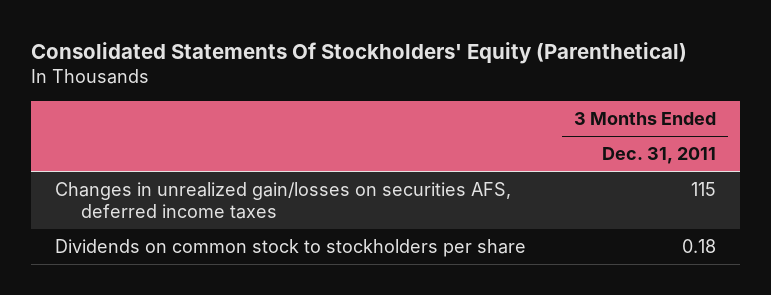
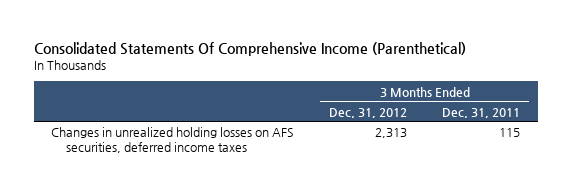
- Consolidated Statements Of Stockholders' Equity (Parenthetical)
+ Consolidated Statements Of Comprehensive Income (Parenthetical)
- | 3 Months Ended Dec. 31, 2011
+ | 3 Months Ended Dec. 31, 2012 | 3 Months Ended Dec. 31, 2011
- Changes in unrealized gain/losses on securities AFS, deferred income taxes | 115
- Dividends on common stock to stockholders per share | 0.18
+ Changes in unrealized holding losses on AFS securities, deferred income taxes | 2,313 | 115

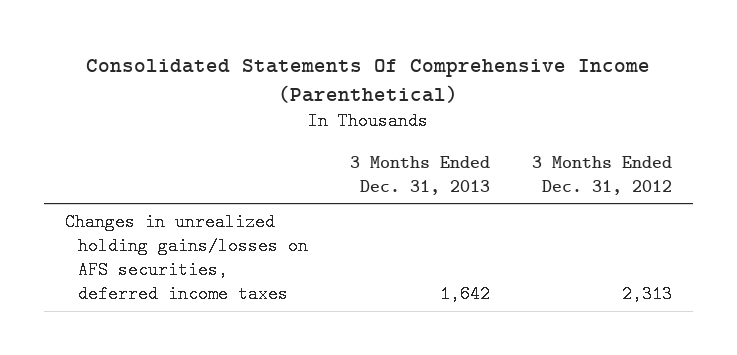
- | 3 Months Ended Dec. 31, 2012 | 3 Months Ended Dec. 31, 2011
+ | 3 Months Ended Dec. 31, 2013 | 3 Months Ended Dec. 31, 2012
- Changes in unrealized holding losses on AFS securities, deferred income taxes | 2,313 | 115
+ Changes in unrealized holding gains/losses on AFS securities, deferred income taxes | 1,642 | 2,313

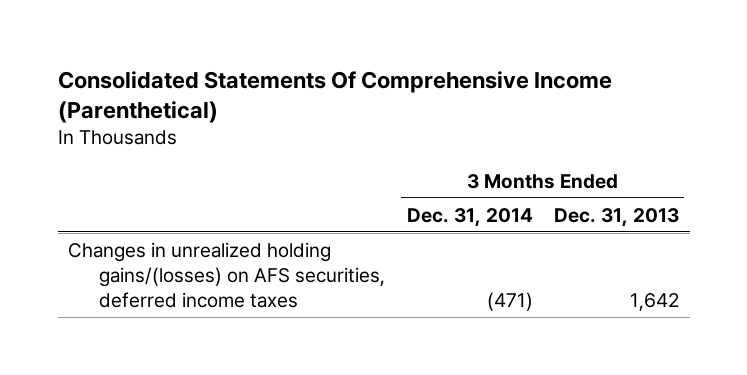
- | 3 Months Ended Dec. 31, 2013 | 3 Months Ended Dec. 31, 2012
+ | 3 Months Ended Dec. 31, 2014 | 3 Months Ended Dec. 31, 2013
- Changes in unrealized holding gains/losses on AFS securities, deferred income taxes | 1,642 | 2,313
+ Changes in unrealized holding gains/(losses) on AFS securities, deferred income taxes | (471) | 1,642

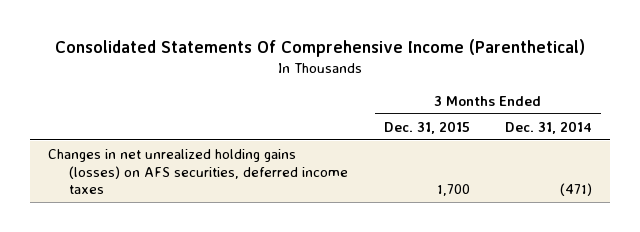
- | 3 Months Ended Dec. 31, 2014 | 3 Months Ended Dec. 31, 2013
+ | 3 Months Ended Dec. 31, 2015 | 3 Months Ended Dec. 31, 2014
- Changes in unrealized holding gains/(losses) on AFS securities, deferred income taxes | (471) | 1,642
+ Changes in net unrealized holding gains (losses) on AFS securities, deferred income taxes | 1,700 | (471)

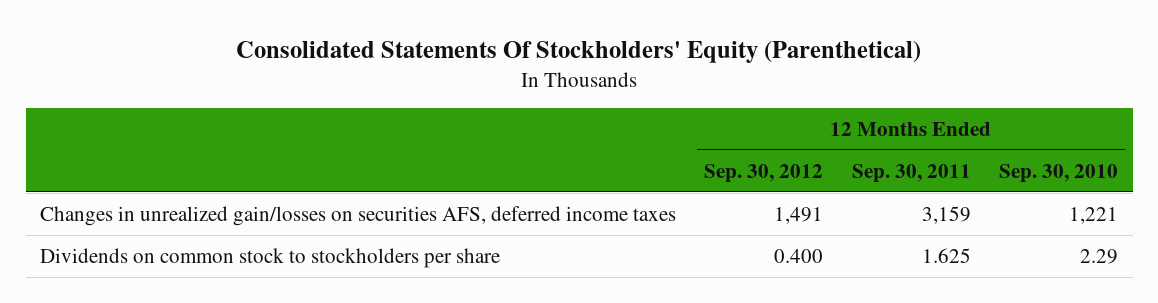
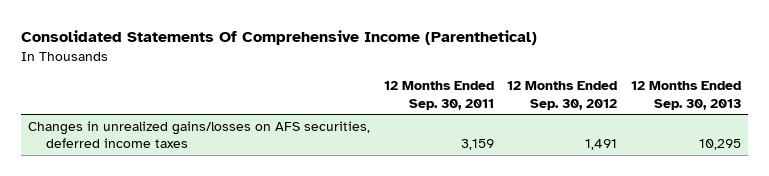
- Consolidated Statements Of Stockholders' Equity (Parenthetical)
+ Consolidated Statements Of Comprehensive Income (Parenthetical)
- | 12 Months Ended Sep. 30, 2012 | 12 Months Ended Sep. 30, 2011 | 12 Months Ended Sep. 30, 2010
+ | 12 Months Ended Sep. 30, 2011 | 12 Months Ended Sep. 30, 2012 | 12 Months Ended Sep. 30, 2013
- Changes in unrealized gain/losses on securities AFS, deferred income taxes | 1,491 | 3,159 | 1,221
- Dividends on common stock to stockholders per share | 0.400 | 1.625 | 2.29
+ Changes in unrealized gains/losses on AFS securities, deferred income taxes | 3,159 | 1,491 | 10,295

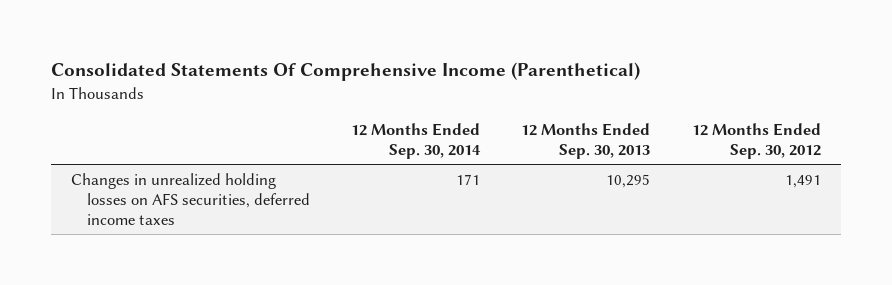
- | 12 Months Ended Sep. 30, 2011 | 12 Months Ended Sep. 30, 2012 | 12 Months Ended Sep. 30, 2013
+ | 12 Months Ended Sep. 30, 2014 | 12 Months Ended Sep. 30, 2013 | 12 Months Ended Sep. 30, 2012
- Changes in unrealized gains/losses on AFS securities, deferred income taxes | 3,159 | 1,491 | 10,295
+ Changes in unrealized holding losses on AFS securities, deferred income taxes | 171 | 10,295 | 1,491

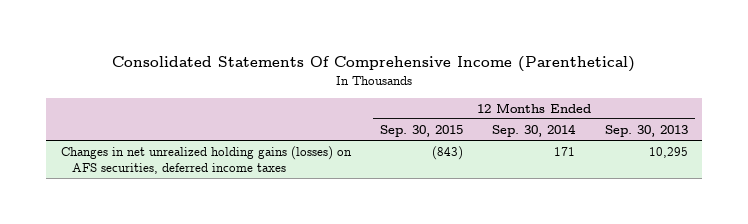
- | 12 Months Ended Sep. 30, 2014 | 12 Months Ended Sep. 30, 2013 | 12 Months Ended Sep. 30, 2012
+ | 12 Months Ended Sep. 30, 2015 | 12 Months Ended Sep. 30, 2014 | 12 Months Ended Sep. 30, 2013
- Changes in unrealized holding losses on AFS securities, deferred income taxes | 171 | 10,295 | 1,491
+ Changes in net unrealized holding gains (losses) on AFS securities, deferred income taxes | (843) | 171 | 10,295

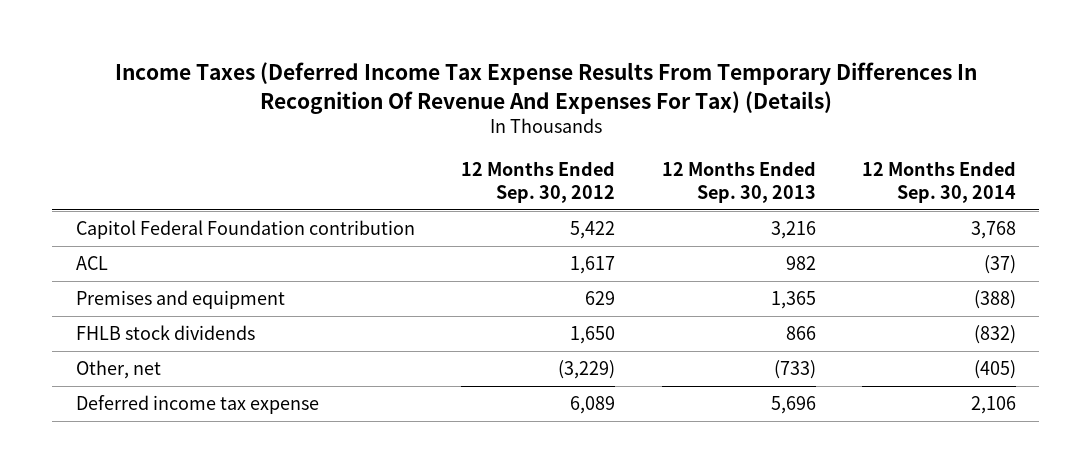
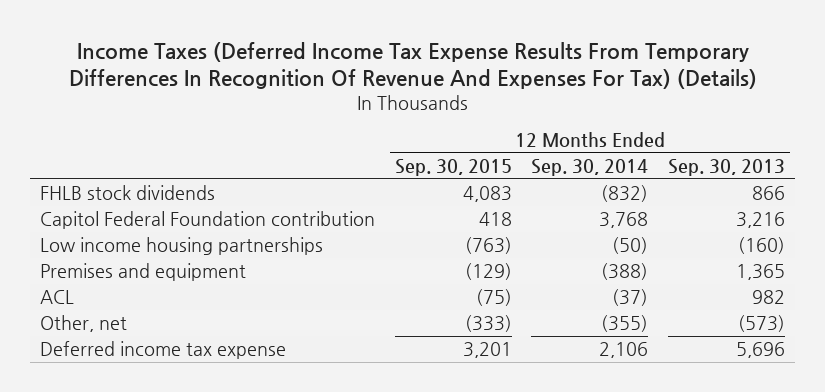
- | 12 Months Ended Sep. 30, 2012 | 12 Months Ended Sep. 30, 2013 | 12 Months Ended Sep. 30, 2014
+ | 12 Months Ended Sep. 30, 2015 | 12 Months Ended Sep. 30, 2014 | 12 Months Ended Sep. 30, 2013
moved up: FHLB stock dividends | 4,083 | (832) | 866
+ Low income housing partnerships | (763) | (50) | (160)
- Other, net | (3,229) | (733) | (405)
moved down: ACL | (75) | (37) | 982
+ Other, net | (333) | (355) | (573)

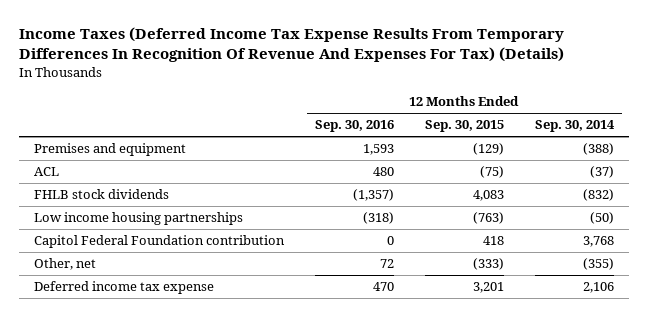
- | 12 Months Ended Sep. 30, 2015 | 12 Months Ended Sep. 30, 2014 | 12 Months Ended Sep. 30, 2013
+ | 12 Months Ended Sep. 30, 2016 | 12 Months Ended Sep. 30, 2015 | 12 Months Ended Sep. 30, 2014
moved down: FHLB stock dividends | (1,357) | 4,083 | (832)
moved down: Low income housing partnerships | (318) | (763) | (50)
moved down: Capitol Federal Foundation contribution | 0 | 418 | 3,768

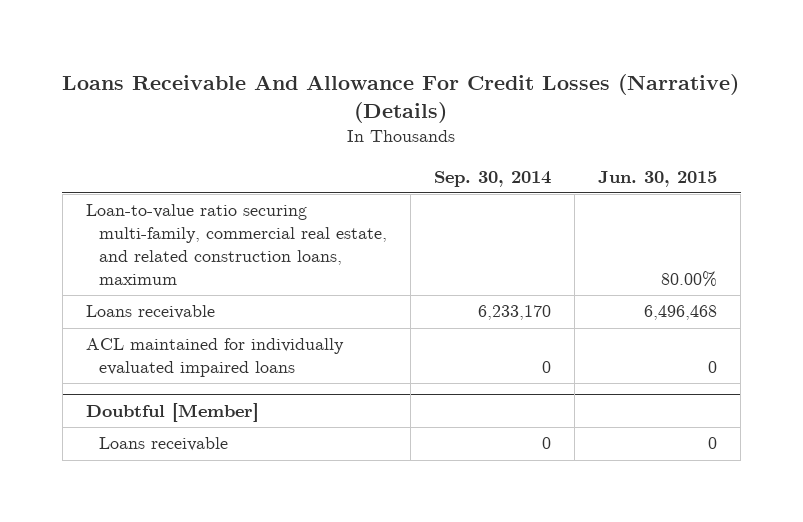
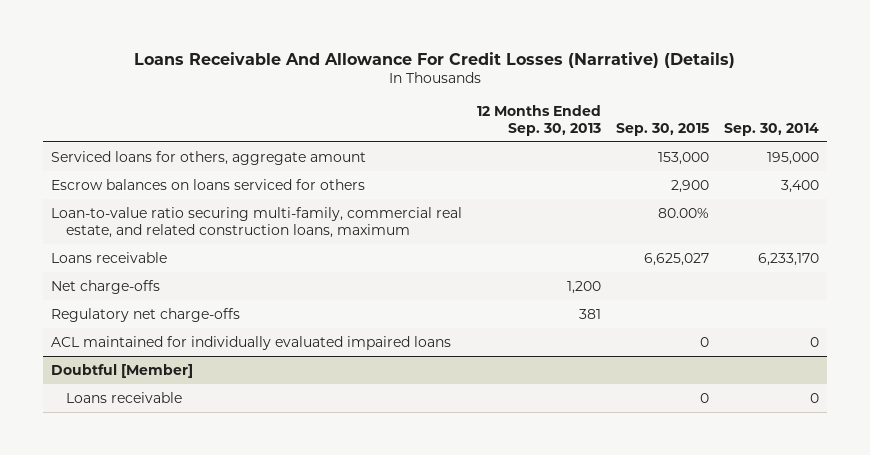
- | Sep. 30, 2014 | Jun. 30, 2015
+ | 12 Months Ended Sep. 30, 2013 | Sep. 30, 2015 | Sep. 30, 2014
+ Serviced loans for others, aggregate amount | | 153,000 | 195,000
+ Escrow balances on loans serviced for others | | 2,900 | 3,400
+ Net charge-offs | 1,200 | |
+ Regulatory net charge-offs | 381 | |

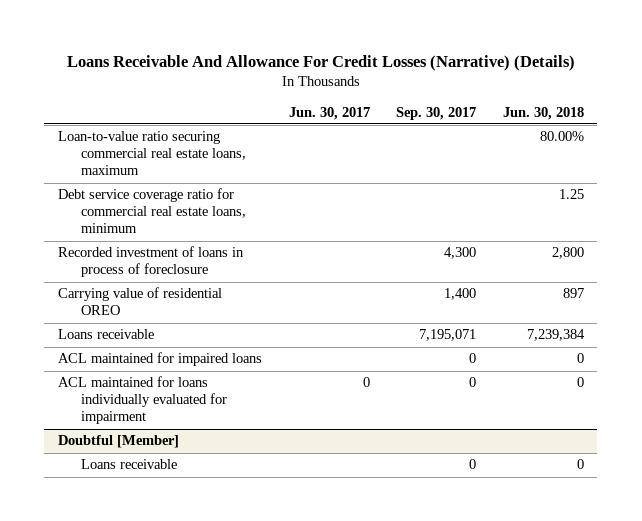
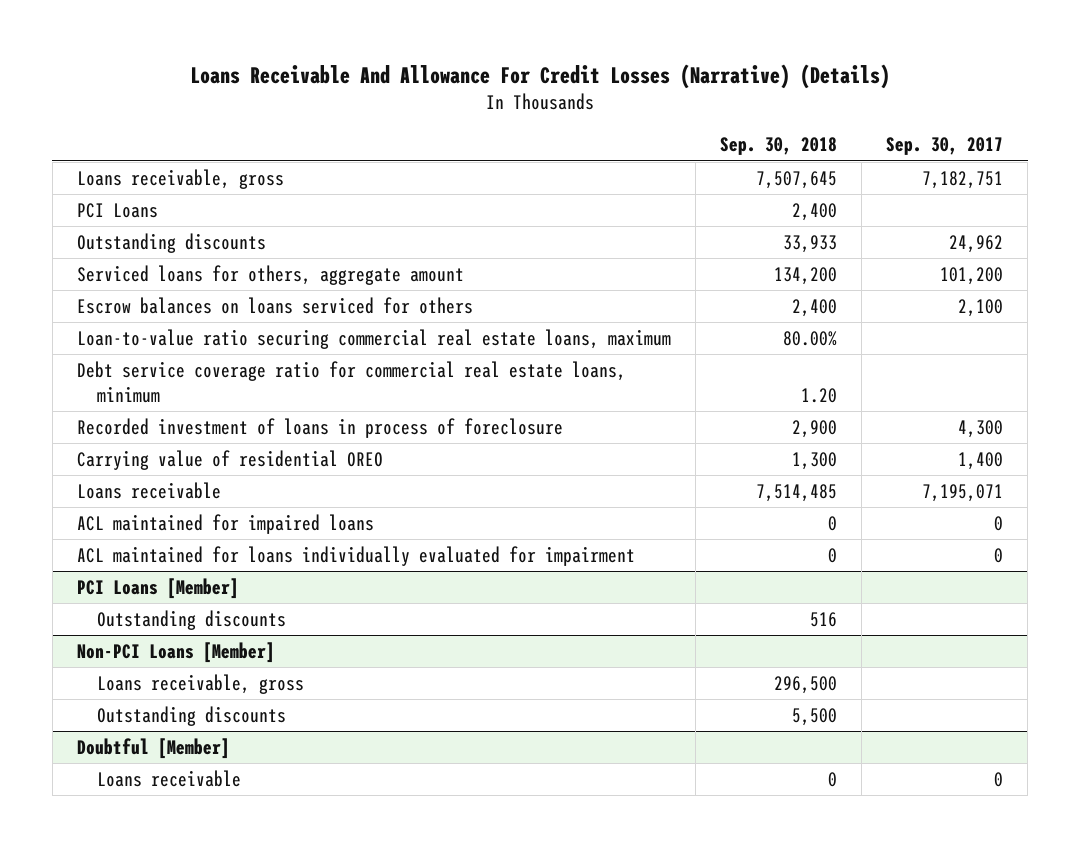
- | Jun. 30, 2017 | Sep. 30, 2017 | Jun. 30, 2018
+ | Sep. 30, 2018 | Sep. 30, 2017
+ Loans receivable, gross | 7,507,645 | 7,182,751
+ PCI Loans | 2,400 |
+ Outstanding discounts | 33,933 | 24,962
+ Serviced loans for others, aggregate amount | 134,200 | 101,200
+ Escrow balances on loans serviced for others | 2,400 | 2,100
+ PCI Loans [Member]
+ Outstanding discounts | 516 |
+ Non-PCI Loans [Member]
+ Loans receivable, gross | 296,500 |
+ Outstanding discounts | 5,500 |

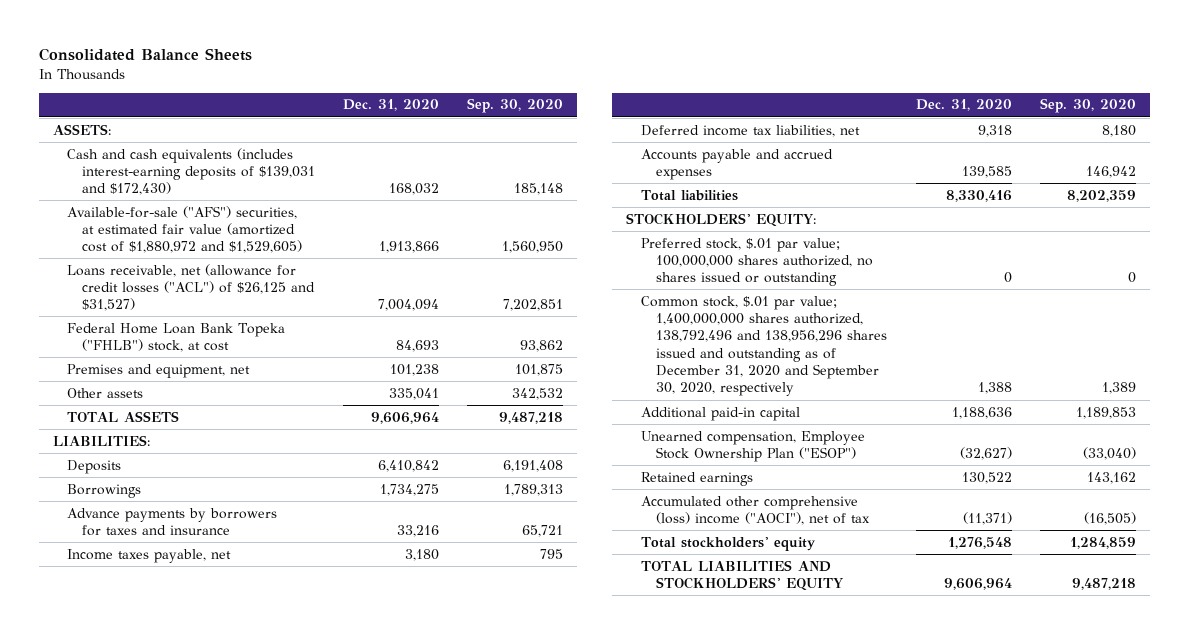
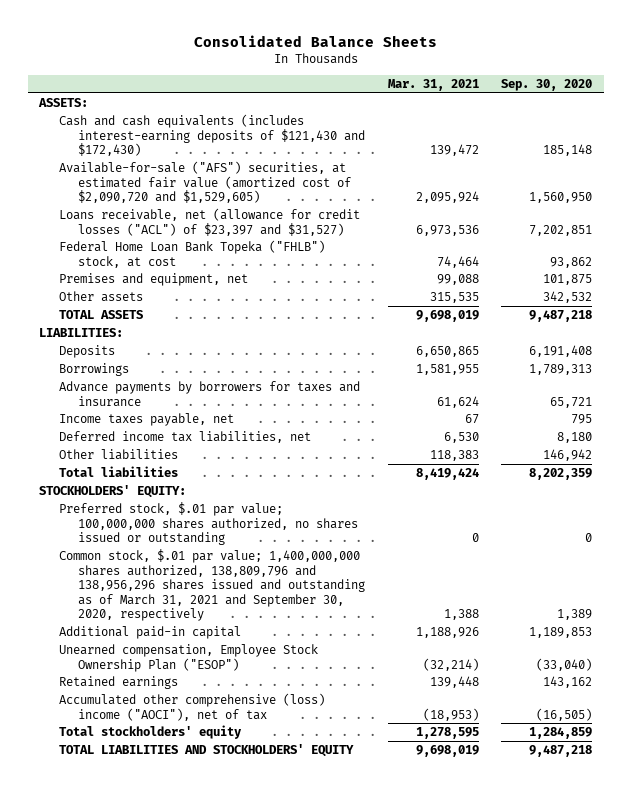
- | Dec. 31, 2020 | Sep. 30, 2020
+ | Mar. 31, 2021 | Sep. 30, 2020
- Cash and cash equivalents (includes interest-earning deposits of $139,031 and $172,430) | 168,032 | 185,148
- Available-for-sale ("AFS") securities, at estimated fair value (amortized cost of $1,880,972 and $1,529,605) | 1,913,866 | 1,560,950
- Loans receivable, net (allowance for credit losses ("ACL") of $26,125 and $31,527) | 7,004,094 | 7,202,851
+ Cash and cash equivalents (includes interest-earning deposits of $121,430 and $172,430) | 139,472 | 185,148
+ Available-for-sale ("AFS") securities, at estimated fair value (amortized cost of $2,090,720 and $1,529,605) | 2,095,924 | 1,560,950
+ Loans receivable, net (allowance for credit losses ("ACL") of $23,397 and $31,527) | 6,973,536 | 7,202,851
- Accounts payable and accrued expenses | 139,585 | 146,942
+ Other liabilities | 118,383 | 146,942
- Common stock, $.01 par value; 1,400,000,000 shares authorized, 138,792,496 and 138,956,296 shares issued and outstanding as of December 31, 2020 and September 30, 2020, respectively | 1,388 | 1,389
+ Common stock, $.01 par value; 1,400,000,000 shares authorized, 138,809,796 and 138,956,296 shares issued and outstanding as of March 31, 2021 and September 30, 2020, respectively | 1,388 | 1,389

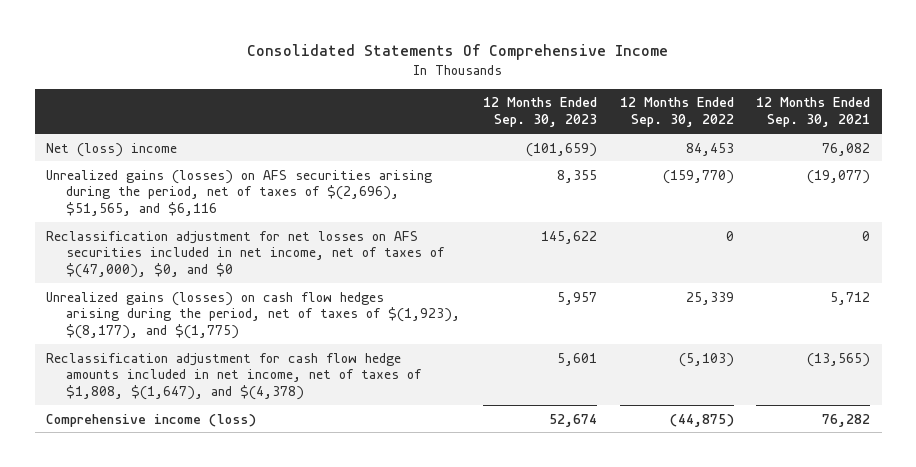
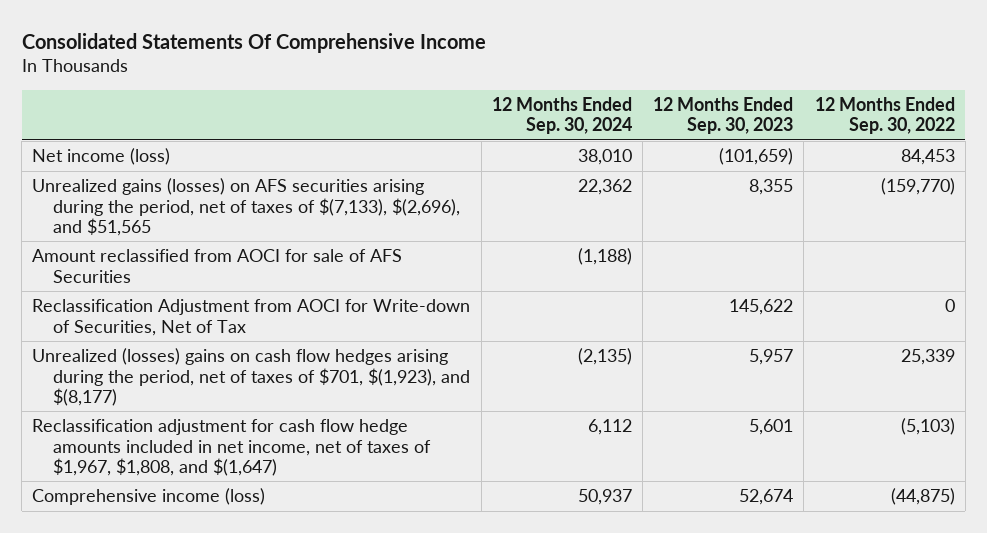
- | 12 Months Ended Sep. 30, 2023 | 12 Months Ended Sep. 30, 2022 | 12 Months Ended Sep. 30, 2021
+ | 12 Months Ended Sep. 30, 2024 | 12 Months Ended Sep. 30, 2023 | 12 Months Ended Sep. 30, 2022
- Net (loss) income | (101,659) | 84,453 | 76,082
- Unrealized gains (losses) on AFS securities arising during the period, net of taxes of $(2,696), $51,565, and $6,116 | 8,355 | (159,770) | (19,077)
- Reclassification adjustment for net losses on AFS securities included in net income, net of taxes of $(47,000), $0, and $0 | 145,622 | 0 | 0
- Unrealized gains (losses) on cash flow hedges arising during the period, net of taxes of $(1,923), $(8,177), and $(1,775) | 5,957 | 25,339 | 5,712
- Reclassification adjustment for cash flow hedge amounts included in net income, net of taxes of $1,808, $(1,647), and $(4,378) | 5,601 | (5,103) | (13,565)
+ Net income (loss) | 38,010 | (101,659) | 84,453
+ Unrealized gains (losses) on AFS securities arising during the period, net of taxes of $(7,133), $(2,696), and $51,565 | 22,362 | 8,355 | (159,770)
+ Amount reclassified from AOCI for sale of AFS Securities | (1,188) | |
+ Reclassification Adjustment from AOCI for Write-down of Securities, Net of Tax | | 145,622 | 0
+ Unrealized (losses) gains on cash flow hedges arising during the period, net of taxes of $701, $(1,923), and $(8,177) | (2,135) | 5,957 | 25,339
+ Reclassification adjustment for cash flow hedge amounts included in net income, net of taxes of $1,967, $1,808, and $(1,647) | 6,112 | 5,601 | (5,103)

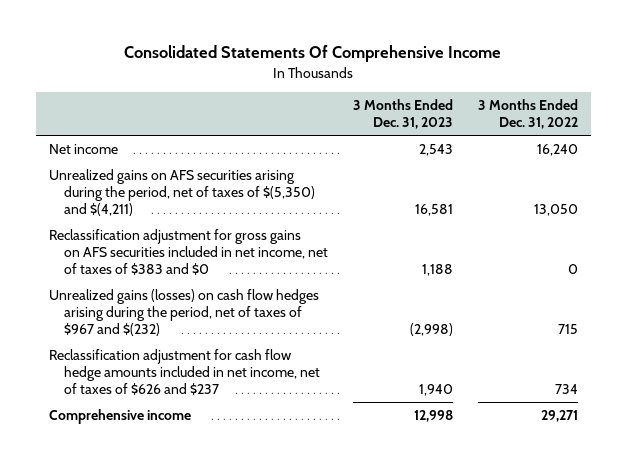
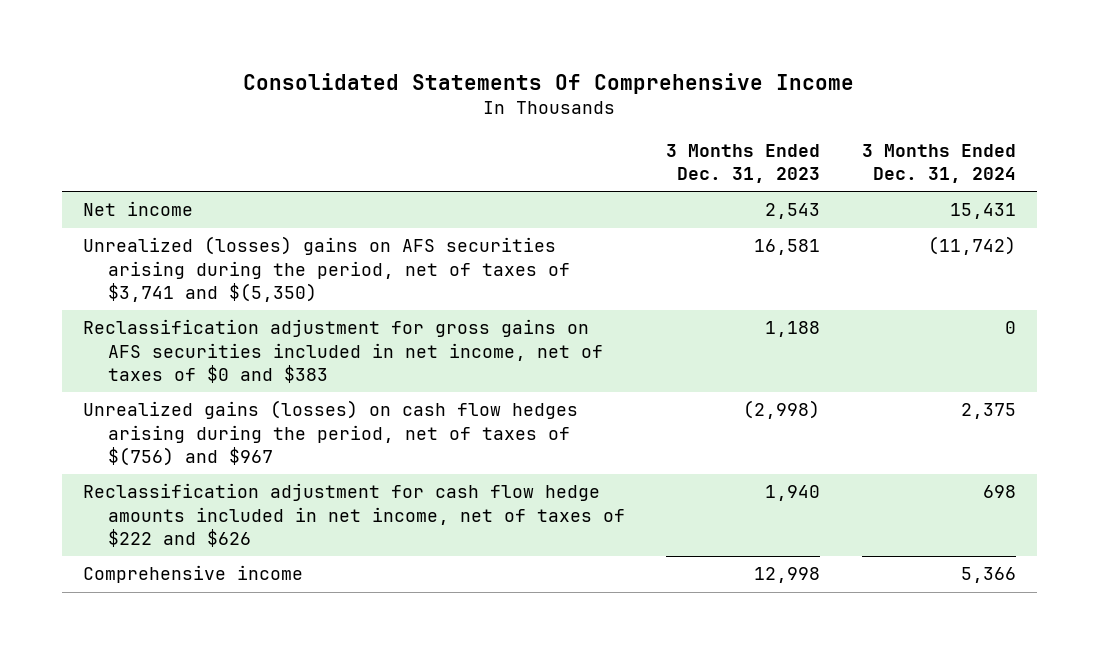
- | 3 Months Ended Dec. 31, 2023 | 3 Months Ended Dec. 31, 2022
+ | 3 Months Ended Dec. 31, 2023 | 3 Months Ended Dec. 31, 2024
- Unrealized gains on AFS securities arising during the period, net of taxes of $(5,350) and $(4,211) | 16,581 | 13,050
- Reclassification adjustment for gross gains on AFS securities included in net income, net of taxes of $383 and $0 | 1,188 | 0
- Unrealized gains (losses) on cash flow hedges arising during the period, net of taxes of $967 and $(232) | (2,998) | 715
- Reclassification adjustment for cash flow hedge amounts included in net income, net of taxes of $626 and $237 | 1,940 | 734
+ Unrealized (losses) gains on AFS securities arising during the period, net of taxes of $3,741 and $(5,350) | 16,581 | (11,742)
+ Reclassification adjustment for gross gains on AFS securities included in net income, net of taxes of $0 and $383 | 1,188 | 0
+ Unrealized gains (losses) on cash flow hedges arising during the period, net of taxes of $(756) and $967 | (2,998) | 2,375
+ Reclassification adjustment for cash flow hedge amounts included in net income, net of taxes of $222 and $626 | 1,940 | 698

